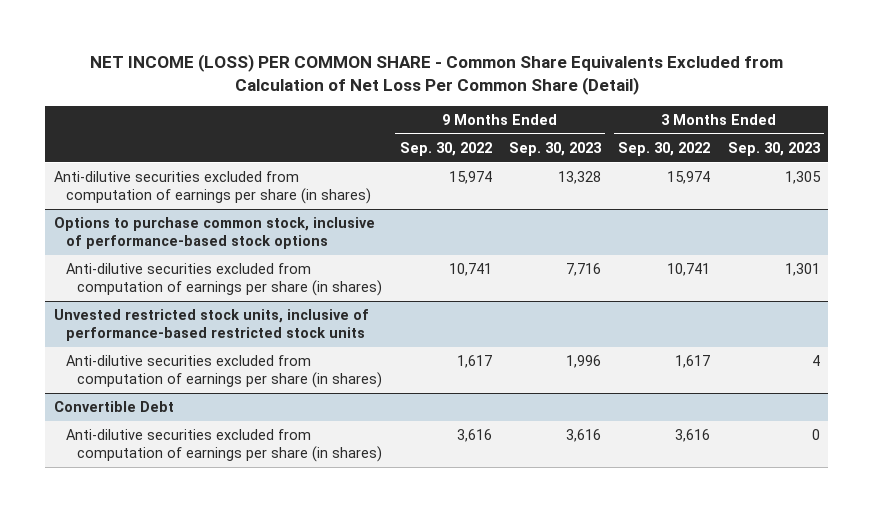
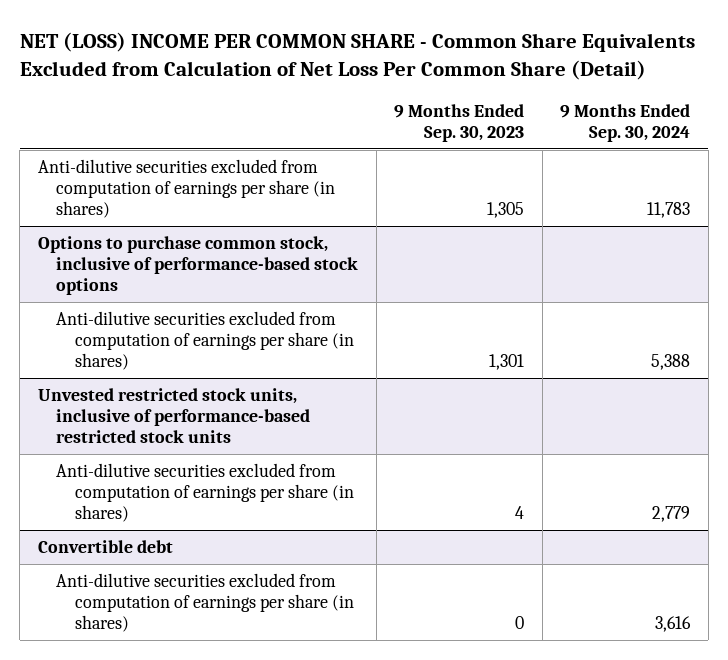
- NET INCOME (LOSS) PER COMMON SHARE - Common Share Equivalents Excluded from Calculation of Net Loss Per Common Share (Detail)
+ NET (LOSS) INCOME PER COMMON SHARE - Common Share Equivalents Excluded from Calculation of Net Loss Per Common Share (Detail)
- | 9 Months Ended Sep. 30, 2022 | 9 Months Ended Sep. 30, 2023 | 3 Months Ended Sep. 30, 2022 | 3 Months Ended Sep. 30, 2023
+ | 9 Months Ended Sep. 30, 2023 | 9 Months Ended Sep. 30, 2024
- Anti-dilutive securities excluded from computation of earnings per share (in shares) | 15,974 | 13,328 | 15,974 | 1,305
+ Anti-dilutive securities excluded from computation of earnings per share (in shares) | 1,305 | 11,783
@ Options to purchase common stock, inclusive of performance-based stock options
- Anti-dilutive securities excluded from computation of earnings per share (in shares) | 10,741 | 7,716 | 10,741 | 1,301
+ Anti-dilutive securities excluded from computation of earnings per share (in shares) | 1,301 | 5,388
@ Unvested restricted stock units, inclusive of performance-based restricted stock units
- Anti-dilutive securities excluded from computation of earnings per share (in shares) | 1,617 | 1,996 | 1,617 | 4
- Convertible Debt
- Anti-dilutive securities excluded from computation of earnings per share (in shares) | 3,616 | 3,616 | 3,616 | 0
@ Unvested restricted stock units, inclusive of performance-based restricted stock units
+ Anti-dilutive securities excluded from computation of earnings per share (in shares) | 4 | 2,779
+ Convertible debt
+ Anti-dilutive securities excluded from computation of earnings per share (in shares) | 0 | 3,616

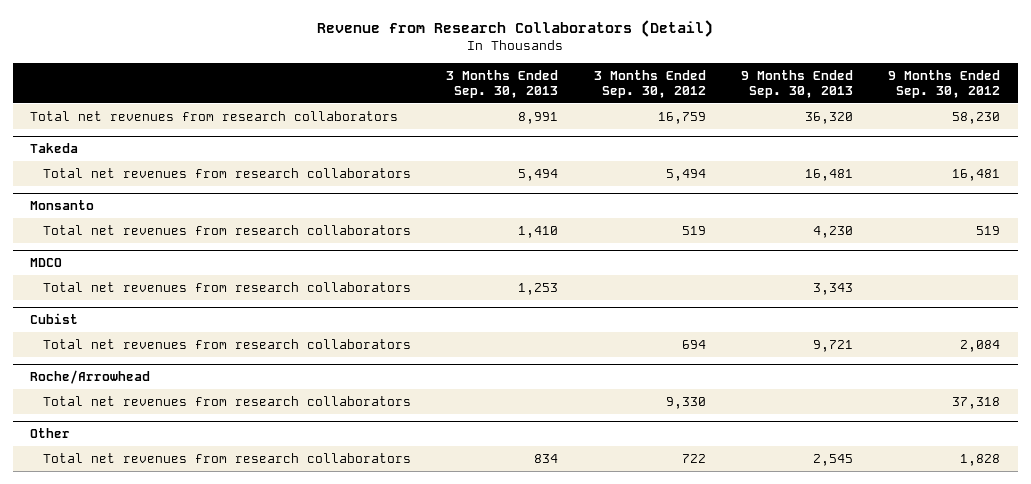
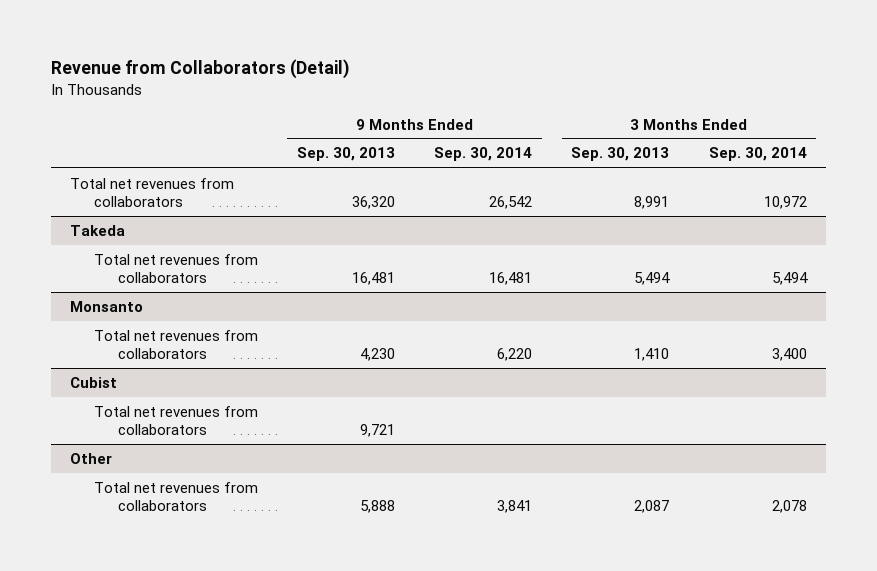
- Revenue from Research Collaborators (Detail)
+ Revenue from Collaborators (Detail)
- | 3 Months Ended Sep. 30, 2013 | 3 Months Ended Sep. 30, 2012 | 9 Months Ended Sep. 30, 2013 | 9 Months Ended Sep. 30, 2012
+ | 9 Months Ended Sep. 30, 2013 | 9 Months Ended Sep. 30, 2014 | 3 Months Ended Sep. 30, 2013 | 3 Months Ended Sep. 30, 2014
- Total net revenues from research collaborators | 8,991 | 16,759 | 36,320 | 58,230
+ Total net revenues from collaborators | 36,320 | 26,542 | 8,991 | 10,972
@ Takeda
- Total net revenues from research collaborators | 5,494 | 5,494 | 16,481 | 16,481
+ Total net revenues from collaborators | 16,481 | 16,481 | 5,494 | 5,494
@ Monsanto
- Total net revenues from research collaborators | 1,410 | 519 | 4,230 | 519
- MDCO
- Total net revenues from research collaborators | 1,253 | | 3,343 |
@ Monsanto
+ Total net revenues from collaborators | 4,230 | 6,220 | 1,410 | 3,400
@ Cubist
- Total net revenues from research collaborators | | 694 | 9,721 | 2,084
- Roche/Arrowhead
- Total net revenues from research collaborators | | 9,330 | | 37,318
@ Cubist
+ Total net revenues from collaborators | 9,721 | | |
@ Other
- Total net revenues from research collaborators | 834 | 722 | 2,545 | 1,828
+ Total net revenues from collaborators | 5,888 | 3,841 | 2,087 | 2,078

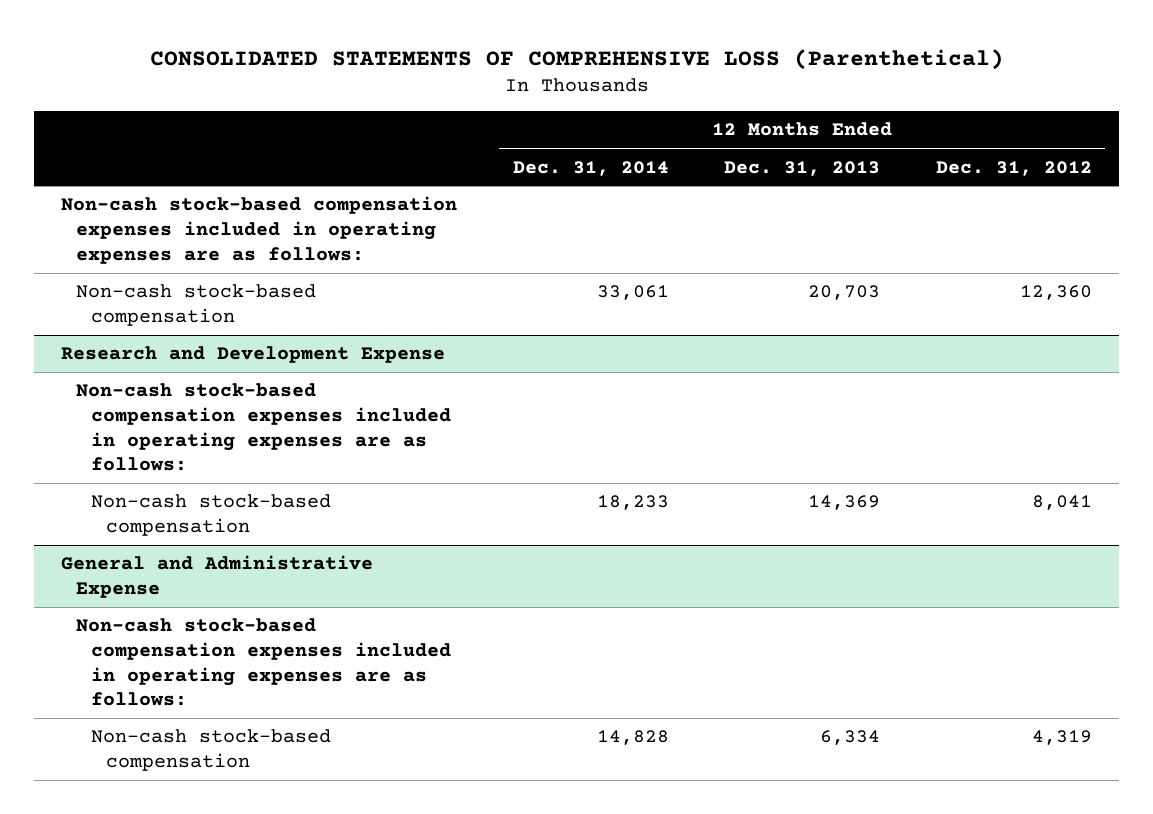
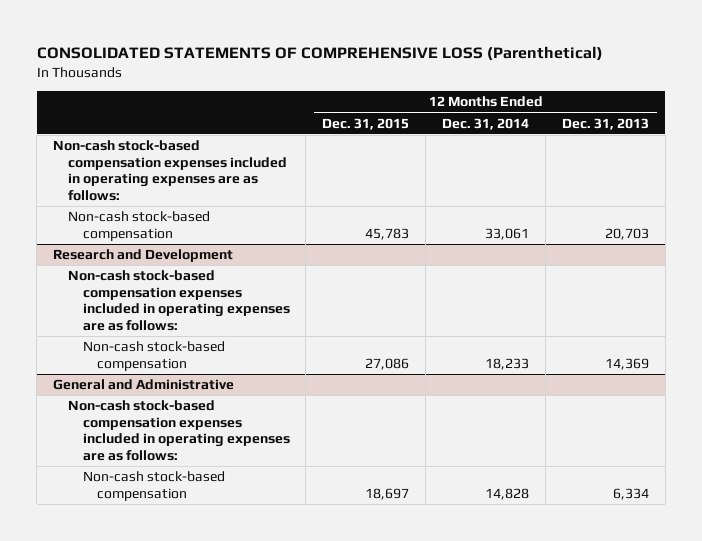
- | 12 Months Ended Dec. 31, 2014 | 12 Months Ended Dec. 31, 2013 | 12 Months Ended Dec. 31, 2012
+ | 12 Months Ended Dec. 31, 2015 | 12 Months Ended Dec. 31, 2014 | 12 Months Ended Dec. 31, 2013
- Research and Development Expense
+ Research and Development
- General and Administrative Expense
+ General and Administrative

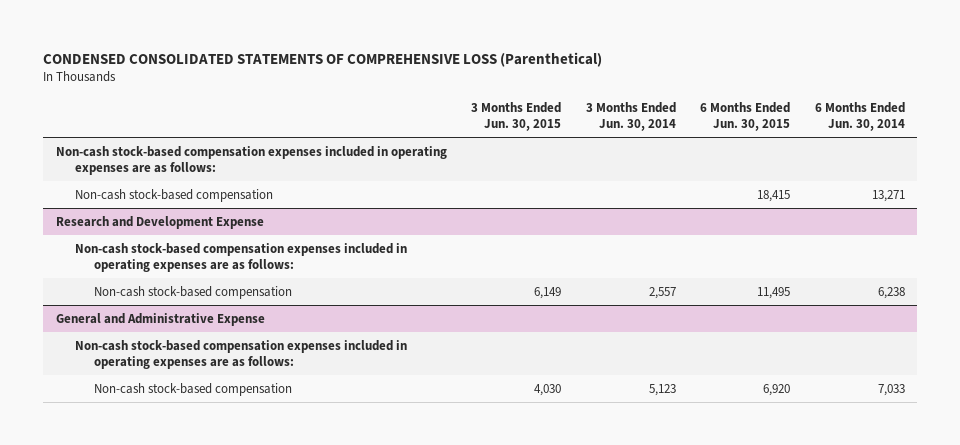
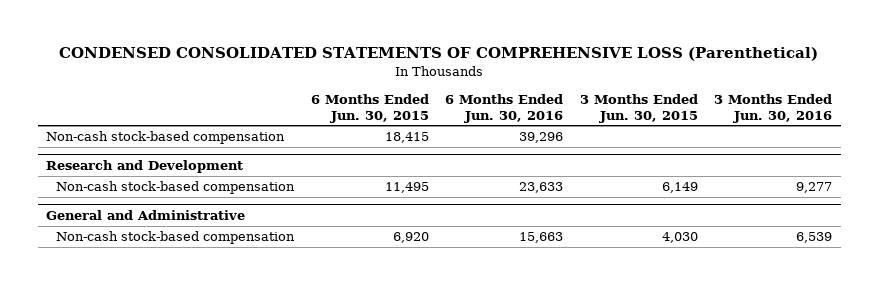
- | 3 Months Ended Jun. 30, 2015 | 3 Months Ended Jun. 30, 2014 | 6 Months Ended Jun. 30, 2015 | 6 Months Ended Jun. 30, 2014
+ | 6 Months Ended Jun. 30, 2015 | 6 Months Ended Jun. 30, 2016 | 3 Months Ended Jun. 30, 2015 | 3 Months Ended Jun. 30, 2016
- Non-cash stock-based compensation expenses included in operating expenses are as follows:
- Research and Development Expense
- Non-cash stock-based compensation expenses included in operating expenses are as follows:
+ Research and Development
- General and Administrative Expense
- Non-cash stock-based compensation expenses included in operating expenses are as follows:
+ General and Administrative

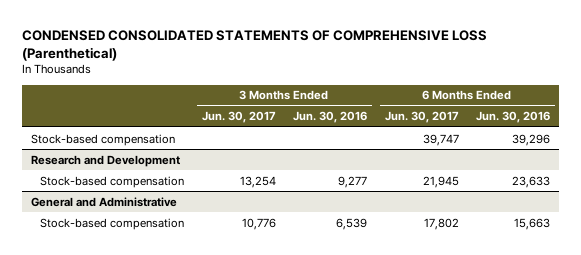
- | 6 Months Ended Jun. 30, 2015 | 6 Months Ended Jun. 30, 2016 | 3 Months Ended Jun. 30, 2015 | 3 Months Ended Jun. 30, 2016
+ | 3 Months Ended Jun. 30, 2017 | 3 Months Ended Jun. 30, 2016 | 6 Months Ended Jun. 30, 2017 | 6 Months Ended Jun. 30, 2016
- Non-cash stock-based compensation | 18,415 | 39,296 | |
+ Stock-based compensation | | | 39,747 | 39,296
@ Research and Development
- Non-cash stock-based compensation | 11,495 | 23,633 | 6,149 | 9,277
+ Stock-based compensation | 13,254 | 9,277 | 21,945 | 23,633
@ General and Administrative
- Non-cash stock-based compensation | 6,920 | 15,663 | 4,030 | 6,539
+ Stock-based compensation | 10,776 | 6,539 | 17,802 | 15,663

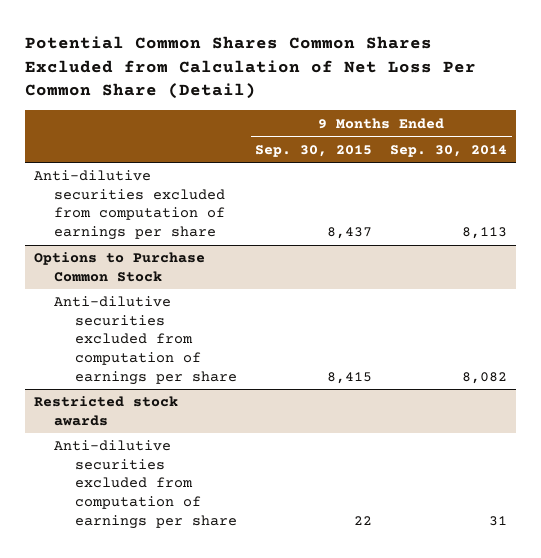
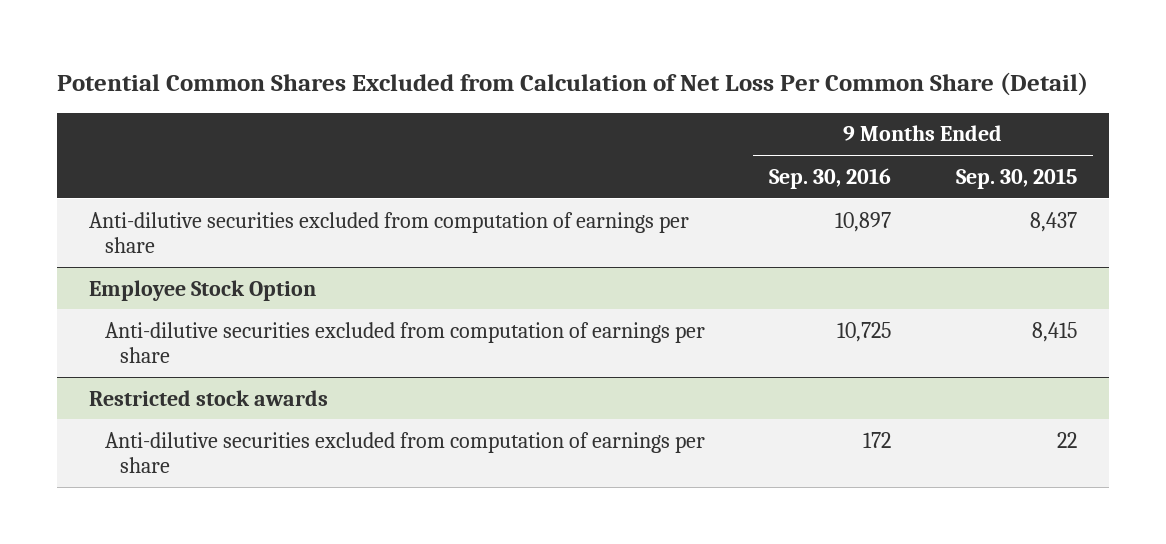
- Potential Common Shares Common Shares Excluded from Calculation of Net Loss Per Common Share (Detail)
+ Potential Common Shares Excluded from Calculation of Net Loss Per Common Share (Detail)
- | 9 Months Ended Sep. 30, 2015 | 9 Months Ended Sep. 30, 2014
+ | 9 Months Ended Sep. 30, 2016 | 9 Months Ended Sep. 30, 2015
- Options to Purchase Common Stock
+ Employee Stock Option

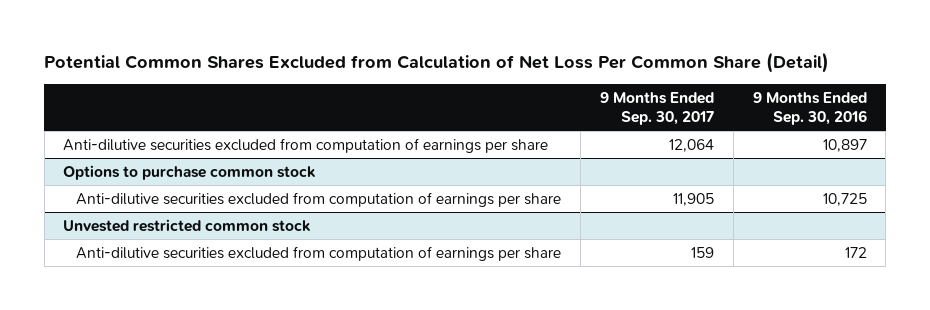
- | 9 Months Ended Sep. 30, 2016 | 9 Months Ended Sep. 30, 2015
+ | 9 Months Ended Sep. 30, 2017 | 9 Months Ended Sep. 30, 2016
- Employee Stock Option
+ Options to purchase common stock
- Restricted stock awards
+ Unvested restricted common stock

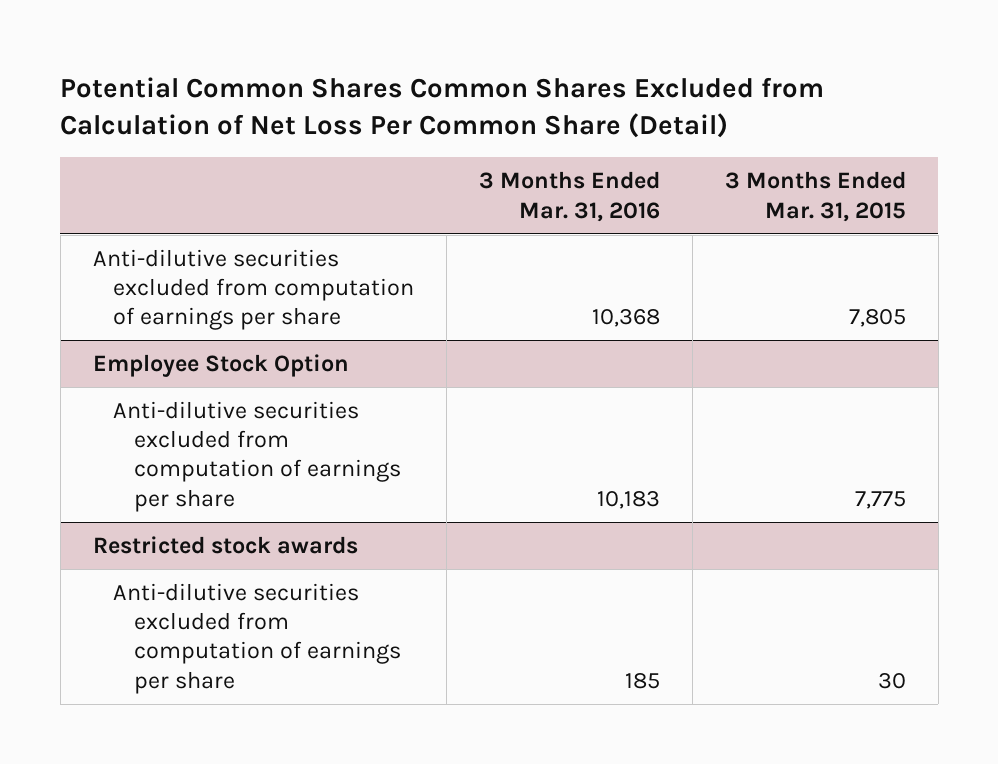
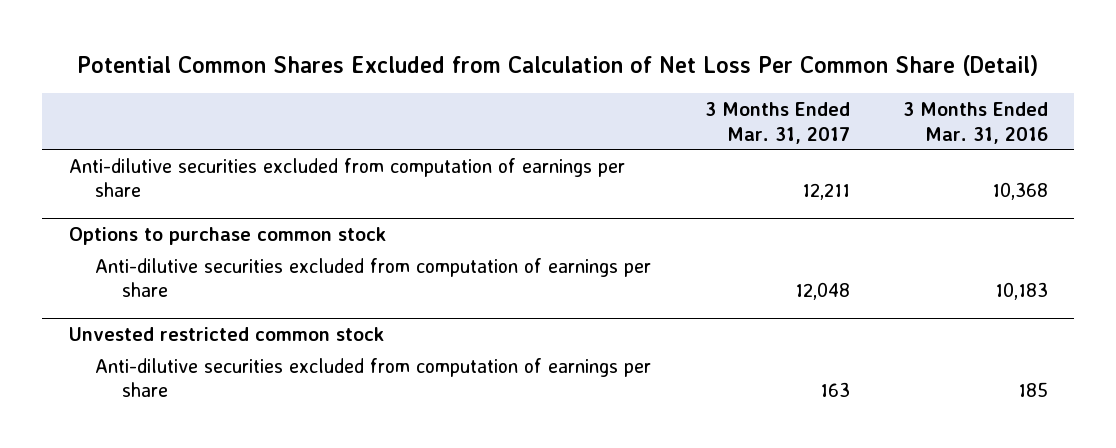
- Potential Common Shares Common Shares Excluded from Calculation of Net Loss Per Common Share (Detail)
+ Potential Common Shares Excluded from Calculation of Net Loss Per Common Share (Detail)
- | 3 Months Ended Mar. 31, 2016 | 3 Months Ended Mar. 31, 2015
+ | 3 Months Ended Mar. 31, 2017 | 3 Months Ended Mar. 31, 2016
- Employee Stock Option
+ Options to purchase common stock
- Restricted stock awards
+ Unvested restricted common stock

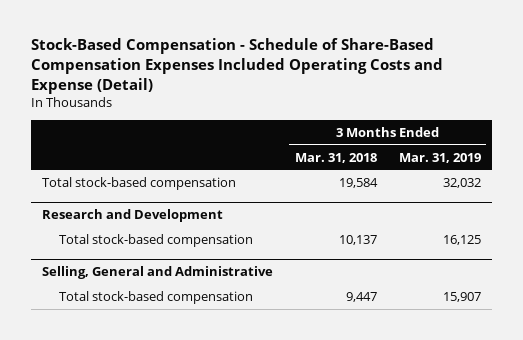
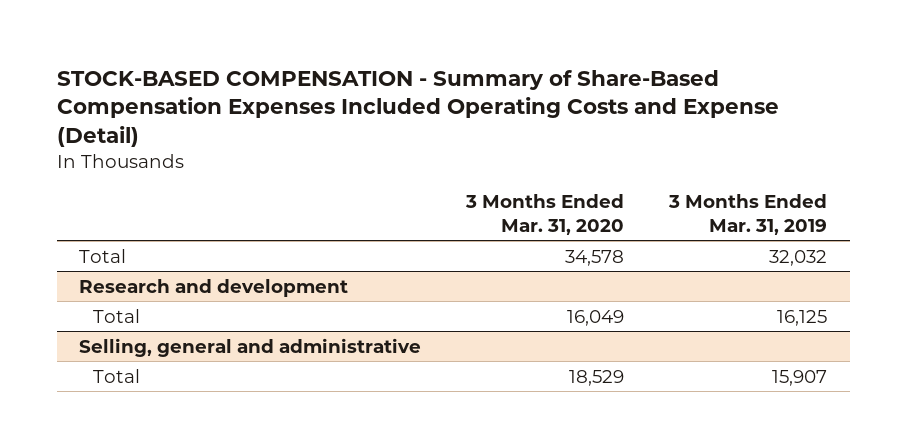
- Stock-Based Compensation - Schedule of Share-Based Compensation Expenses Included Operating Costs and Expense (Detail)
+ STOCK-BASED COMPENSATION - Summary of Share-Based Compensation Expenses Included Operating Costs and Expense (Detail)
- | 3 Months Ended Mar. 31, 2018 | 3 Months Ended Mar. 31, 2019
+ | 3 Months Ended Mar. 31, 2020 | 3 Months Ended Mar. 31, 2019
- Total stock-based compensation | 19,584 | 32,032
- Research and Development
- Total stock-based compensation | 10,137 | 16,125
- Selling, General and Administrative
- Total stock-based compensation | 9,447 | 15,907
+ Total | 34,578 | 32,032
+ Research and development
+ Total | 16,049 | 16,125
+ Selling, general and administrative
+ Total | 18,529 | 15,907

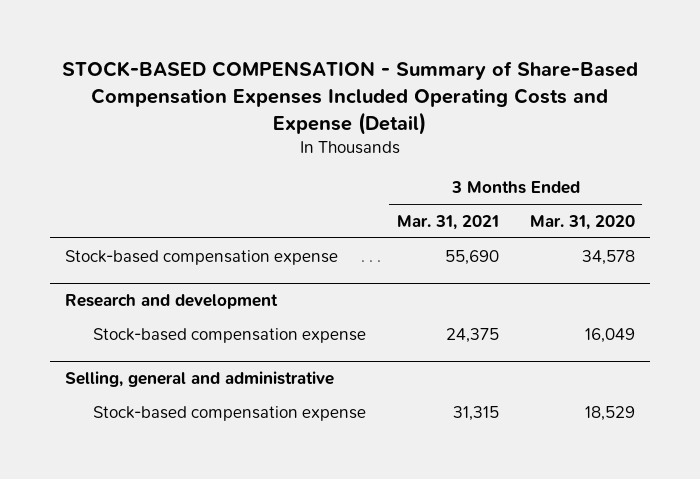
- | 3 Months Ended Mar. 31, 2020 | 3 Months Ended Mar. 31, 2019
+ | 3 Months Ended Mar. 31, 2021 | 3 Months Ended Mar. 31, 2020
- Total | 34,578 | 32,032
+ Stock-based compensation expense | 55,690 | 34,578
@ Research and development
- Total | 16,049 | 16,125
+ Stock-based compensation expense | 24,375 | 16,049
@ Selling, general and administrative
- Total | 18,529 | 15,907
+ Stock-based compensation expense | 31,315 | 18,529

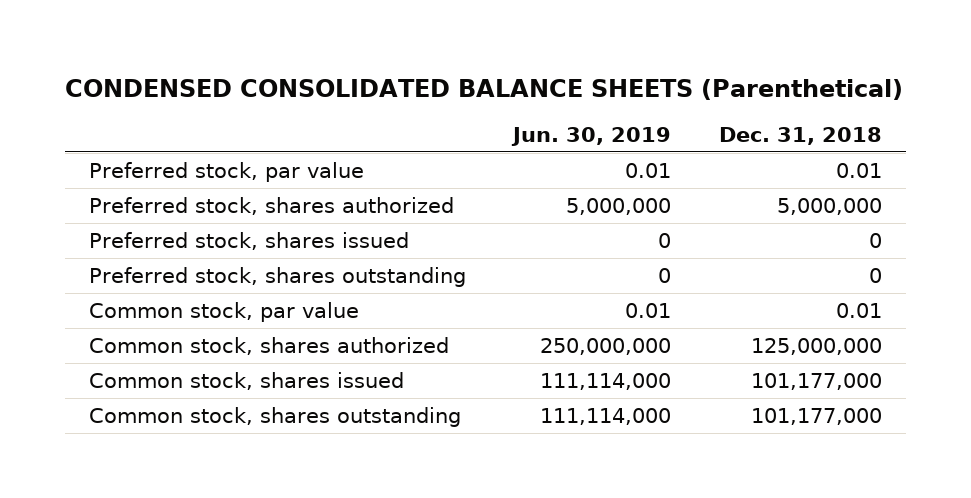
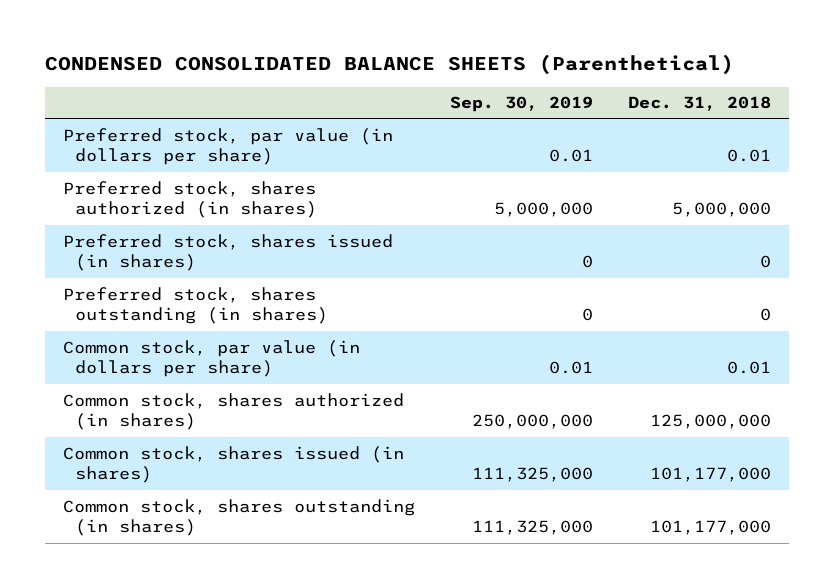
- | Jun. 30, 2019 | Dec. 31, 2018
+ | Sep. 30, 2019 | Dec. 31, 2018
- Preferred stock, par value | 0.01 | 0.01
- Preferred stock, shares authorized | 5,000,000 | 5,000,000
- Preferred stock, shares issued | 0 | 0
- Preferred stock, shares outstanding | 0 | 0
- Common stock, par value | 0.01 | 0.01
- Common stock, shares authorized | 250,000,000 | 125,000,000
- Common stock, shares issued | 111,114,000 | 101,177,000
- Common stock, shares outstanding | 111,114,000 | 101,177,000
+ Preferred stock, par value (in dollars per share) | 0.01 | 0.01
+ Preferred stock, shares authorized (in shares) | 5,000,000 | 5,000,000
+ Preferred stock, shares issued (in shares) | 0 | 0
+ Preferred stock, shares outstanding (in shares) | 0 | 0
+ Common stock, par value (in dollars per share) | 0.01 | 0.01
+ Common stock, shares authorized (in shares) | 250,000,000 | 125,000,000
+ Common stock, shares issued (in shares) | 111,325,000 | 101,177,000
+ Common stock, shares outstanding (in shares) | 111,325,000 | 101,177,000

